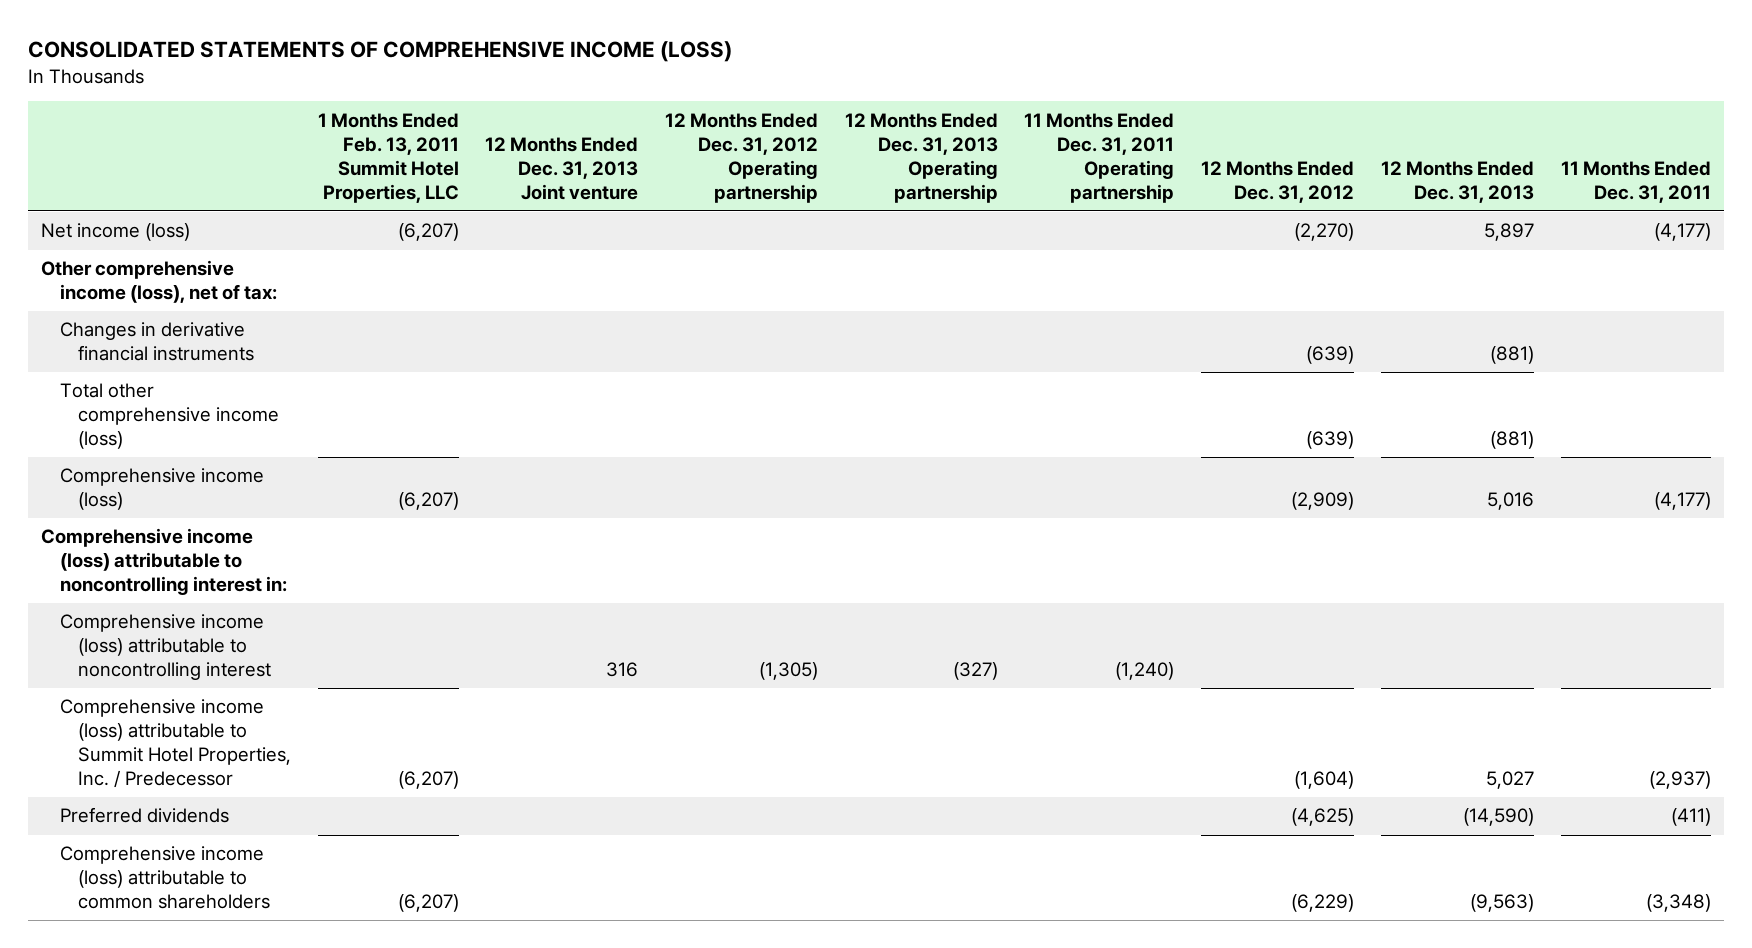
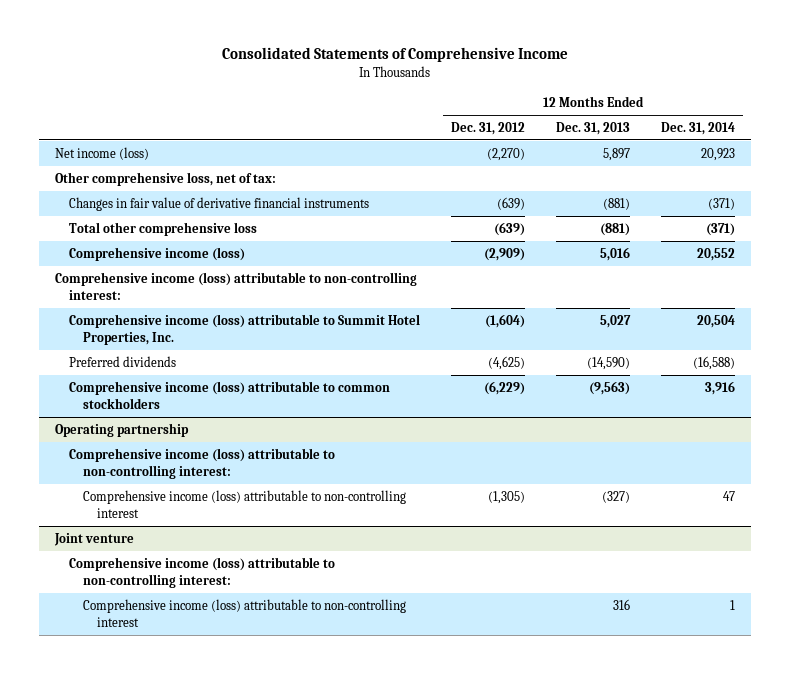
- CONSOLIDATED STATEMENTS OF COMPREHENSIVE INCOME (LOSS)
+ Consolidated Statements of Comprehensive Income
- | 1 Months Ended Feb. 13, 2011 Summit Hotel Properties, LLC | 12 Months Ended Dec. 31, 2013 Joint venture | 12 Months Ended Dec. 31, 2012 Operating partnership | 12 Months Ended Dec. 31, 2013 Operating partnership | 11 Months Ended Dec. 31, 2011 Operating partnership | 12 Months Ended Dec. 31, 2012 | 12 Months Ended Dec. 31, 2013 | 11 Months Ended Dec. 31, 2011
+ | 12 Months Ended Dec. 31, 2012 | 12 Months Ended Dec. 31, 2013 | 12 Months Ended Dec. 31, 2014
- Other comprehensive income (loss), net of tax:
- Changes in derivative financial instruments | | | | | | (639) | (881) |
- Total other comprehensive income (loss) | | | | | | (639) | (881) |
+ Other comprehensive loss, net of tax:
+ Changes in fair value of derivative financial instruments | (639) | (881) | (371)
+ Total other comprehensive loss | (639) | (881) | (371)
- Comprehensive income (loss) attributable to noncontrolling interest in:
- Comprehensive income (loss) attributable to noncontrolling interest | | 316 | (1,305) | (327) | (1,240) | | |
- Comprehensive income (loss) attributable to Summit Hotel Properties, Inc. / Predecessor | (6,207) | | | | | (1,604) | 5,027 | (2,937)
+ Comprehensive income (loss) attributable to non-controlling interest:
+ Comprehensive income (loss) attributable to Summit Hotel Properties, Inc. | (1,604) | 5,027 | 20,504
- Comprehensive income (loss) attributable to common shareholders | (6,207) | | | | | (6,229) | (9,563) | (3,348)
+ Comprehensive income (loss) attributable to common stockholders | (6,229) | (9,563) | 3,916
+ Operating partnership
+ Comprehensive income (loss) attributable to non-controlling interest:
+ Comprehensive income (loss) attributable to non-controlling interest | (1,305) | (327) | 47
+ Joint venture
+ Comprehensive income (loss) attributable to non-controlling interest:
+ Comprehensive income (loss) attributable to non-controlling interest | | 316 | 1

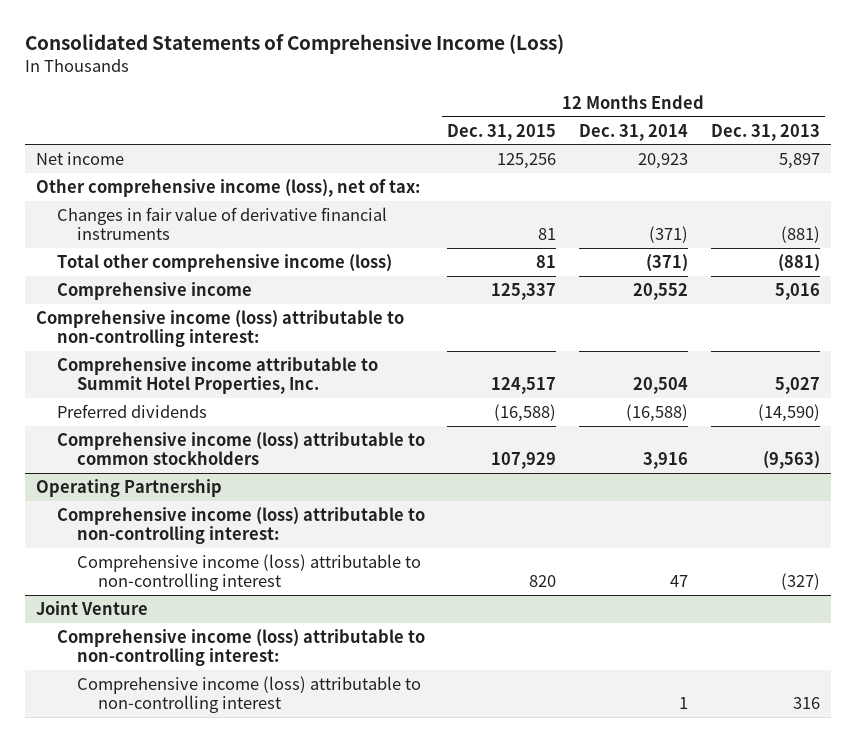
- Consolidated Statements of Comprehensive Income
+ Consolidated Statements of Comprehensive Income (Loss)
- | 12 Months Ended Dec. 31, 2012 | 12 Months Ended Dec. 31, 2013 | 12 Months Ended Dec. 31, 2014
+ | 12 Months Ended Dec. 31, 2015 | 12 Months Ended Dec. 31, 2014 | 12 Months Ended Dec. 31, 2013
- Net income (loss) | (2,270) | 5,897 | 20,923
- Other comprehensive loss, net of tax:
+ Net income | 125,256 | 20,923 | 5,897
+ Other comprehensive income (loss), net of tax:
- Total other comprehensive loss | (639) | (881) | (371)
- Comprehensive income (loss) | (2,909) | 5,016 | 20,552
+ Total other comprehensive income (loss) | 81 | (371) | (881)
+ Comprehensive income | 125,337 | 20,552 | 5,016
- Comprehensive income (loss) attributable to Summit Hotel Properties, Inc. | (1,604) | 5,027 | 20,504
+ Comprehensive income attributable to Summit Hotel Properties, Inc. | 124,517 | 20,504 | 5,027
- Operating partnership
+ Operating Partnership
- Joint venture
+ Joint Venture

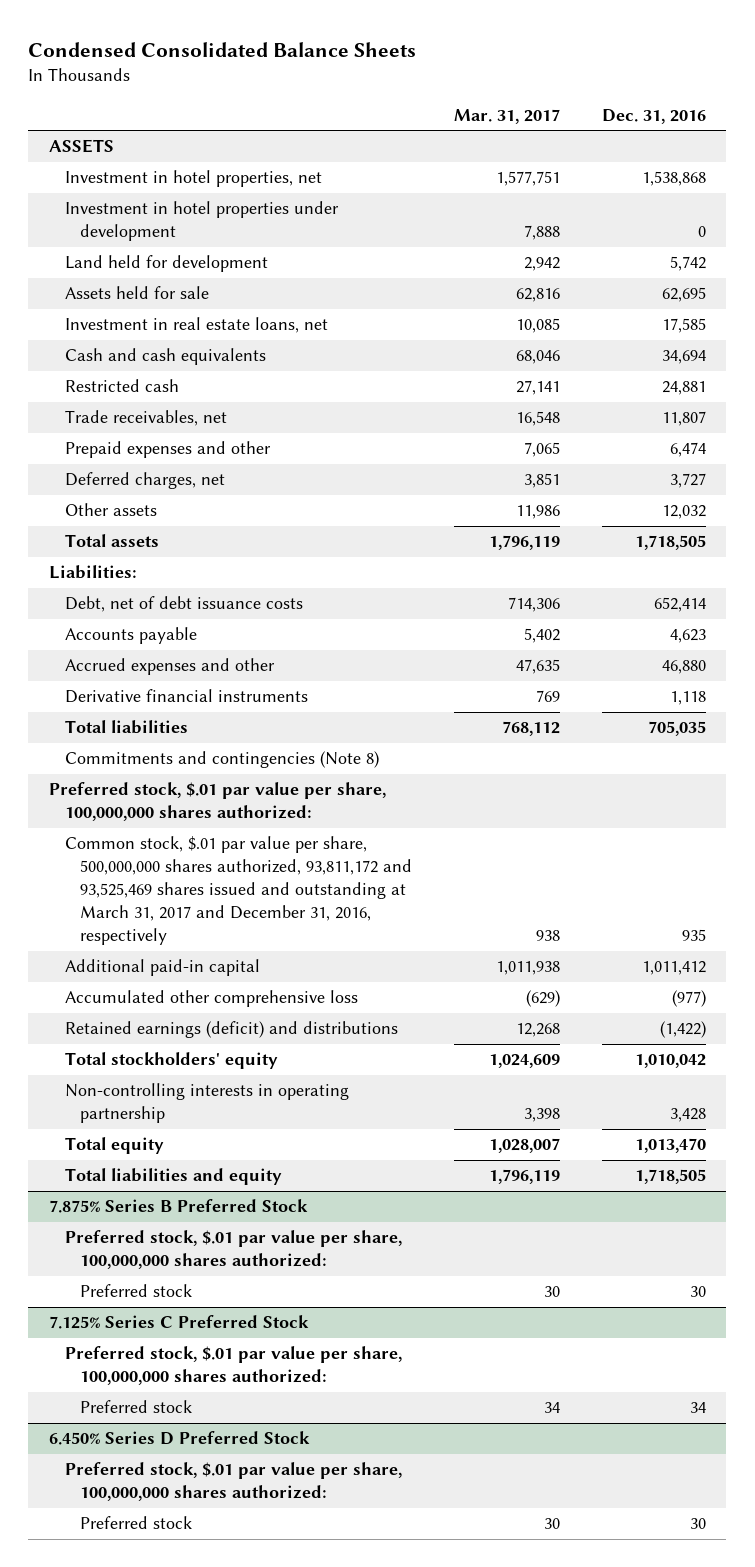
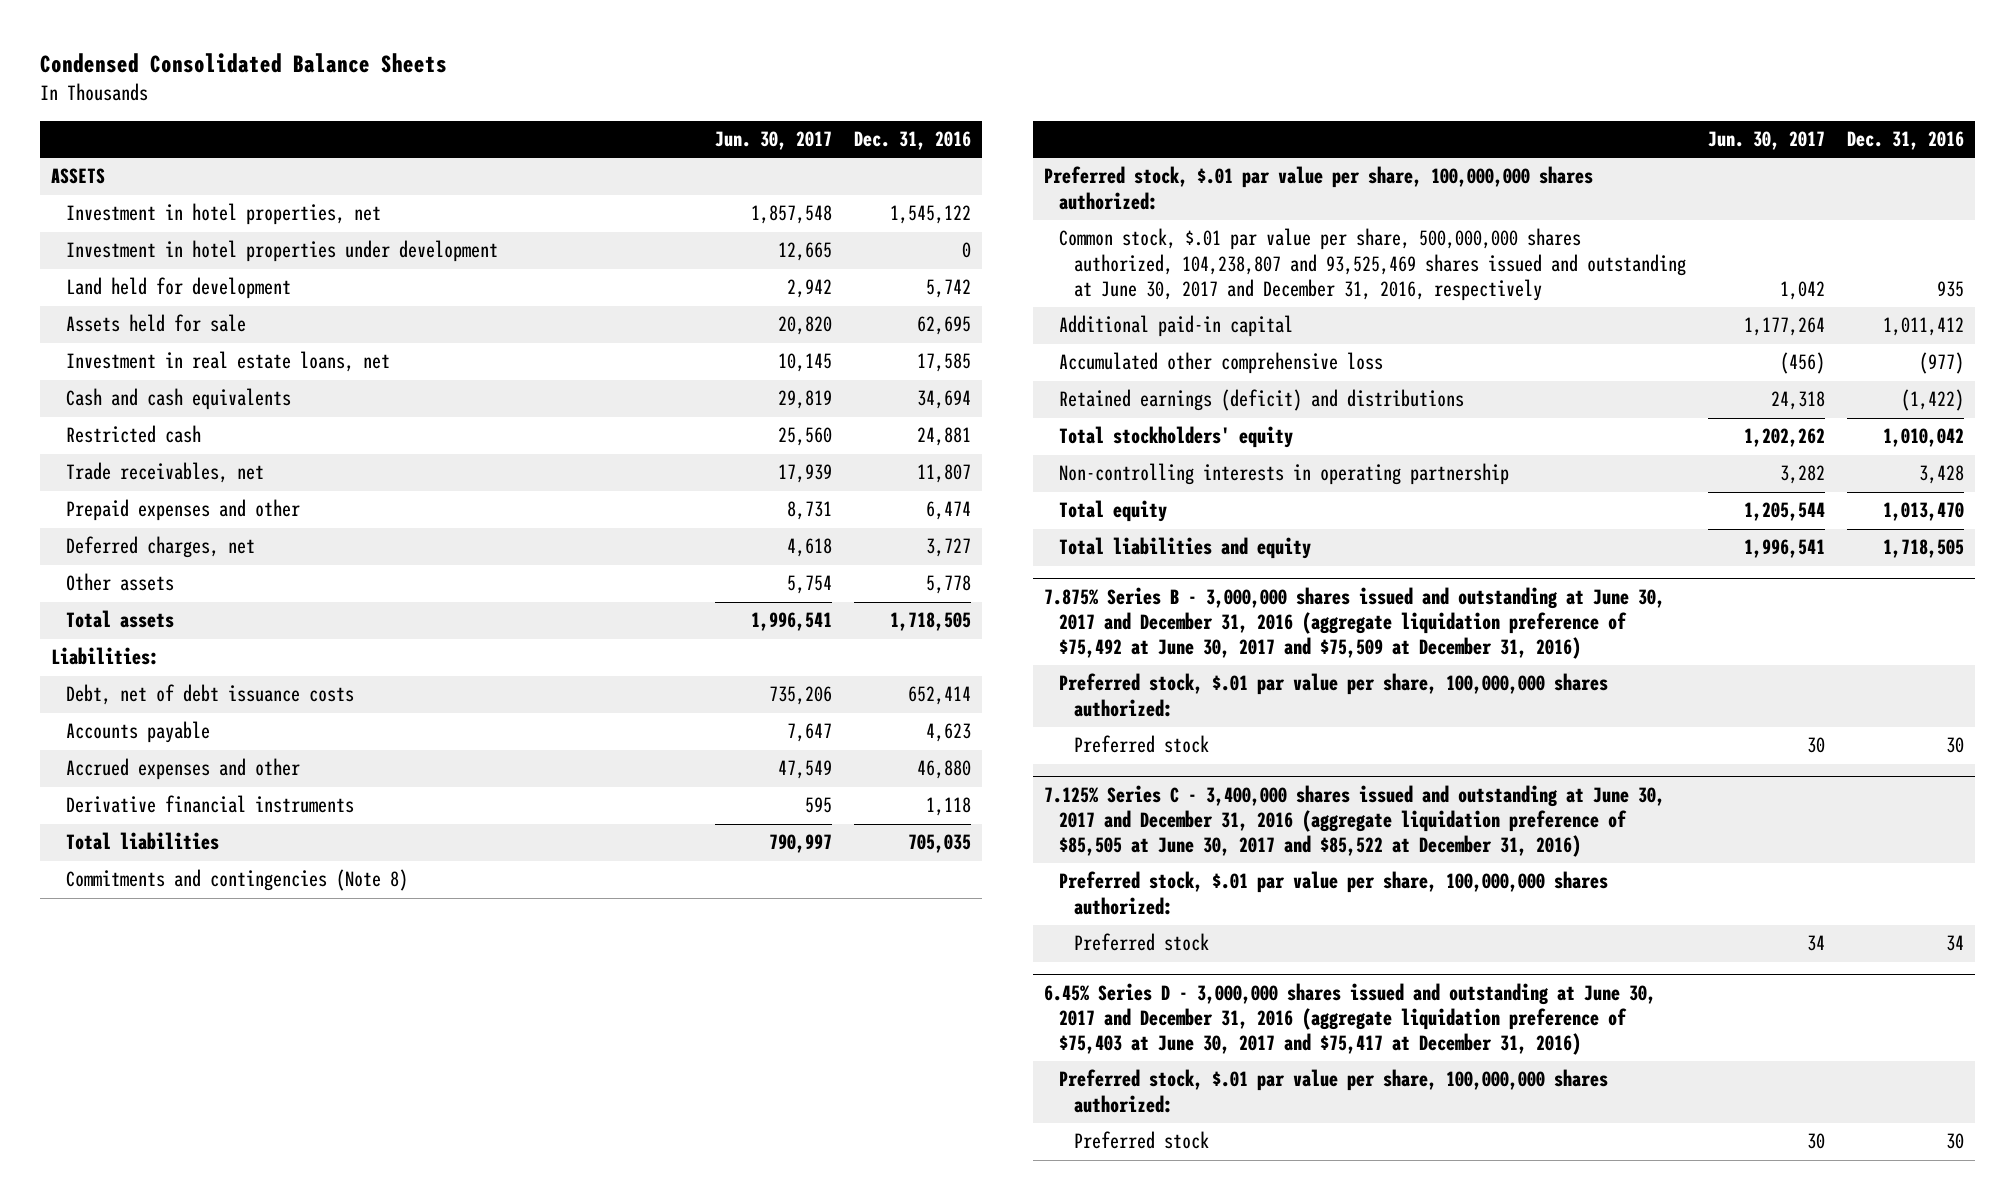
- | Mar. 31, 2017 | Dec. 31, 2016
+ | Jun. 30, 2017 | Dec. 31, 2016
- Investment in hotel properties, net | 1,577,751 | 1,538,868
+ Investment in hotel properties, net | 1,857,548 | 1,545,122
- Other assets | 11,986 | 12,032
+ Other assets | 5,754 | 5,778
- Common stock, $.01 par value per share, 500,000,000 shares authorized, 93,811,172 and 93,525,469 shares issued and outstanding at March 31, 2017 and December 31, 2016, respectively | 938 | 935
+ Common stock, $.01 par value per share, 500,000,000 shares authorized, 104,238,807 and 93,525,469 shares issued and outstanding at June 30, 2017 and December 31, 2016, respectively | 1,042 | 935
- 7.875% Series B Preferred Stock
+ 7.875% Series B - 3,000,000 shares issued and outstanding at June 30, 2017 and December 31, 2016 (aggregate liquidation preference of $75,492 at June 30, 2017 and $75,509 at December 31, 2016)
- 7.125% Series C Preferred Stock
+ 7.125% Series C - 3,400,000 shares issued and outstanding at June 30, 2017 and December 31, 2016 (aggregate liquidation preference of $85,505 at June 30, 2017 and $85,522 at December 31, 2016)
- 6.450% Series D Preferred Stock
+ 6.45% Series D - 3,000,000 shares issued and outstanding at June 30, 2017 and December 31, 2016 (aggregate liquidation preference of $75,403 at June 30, 2017 and $75,417 at December 31, 2016)

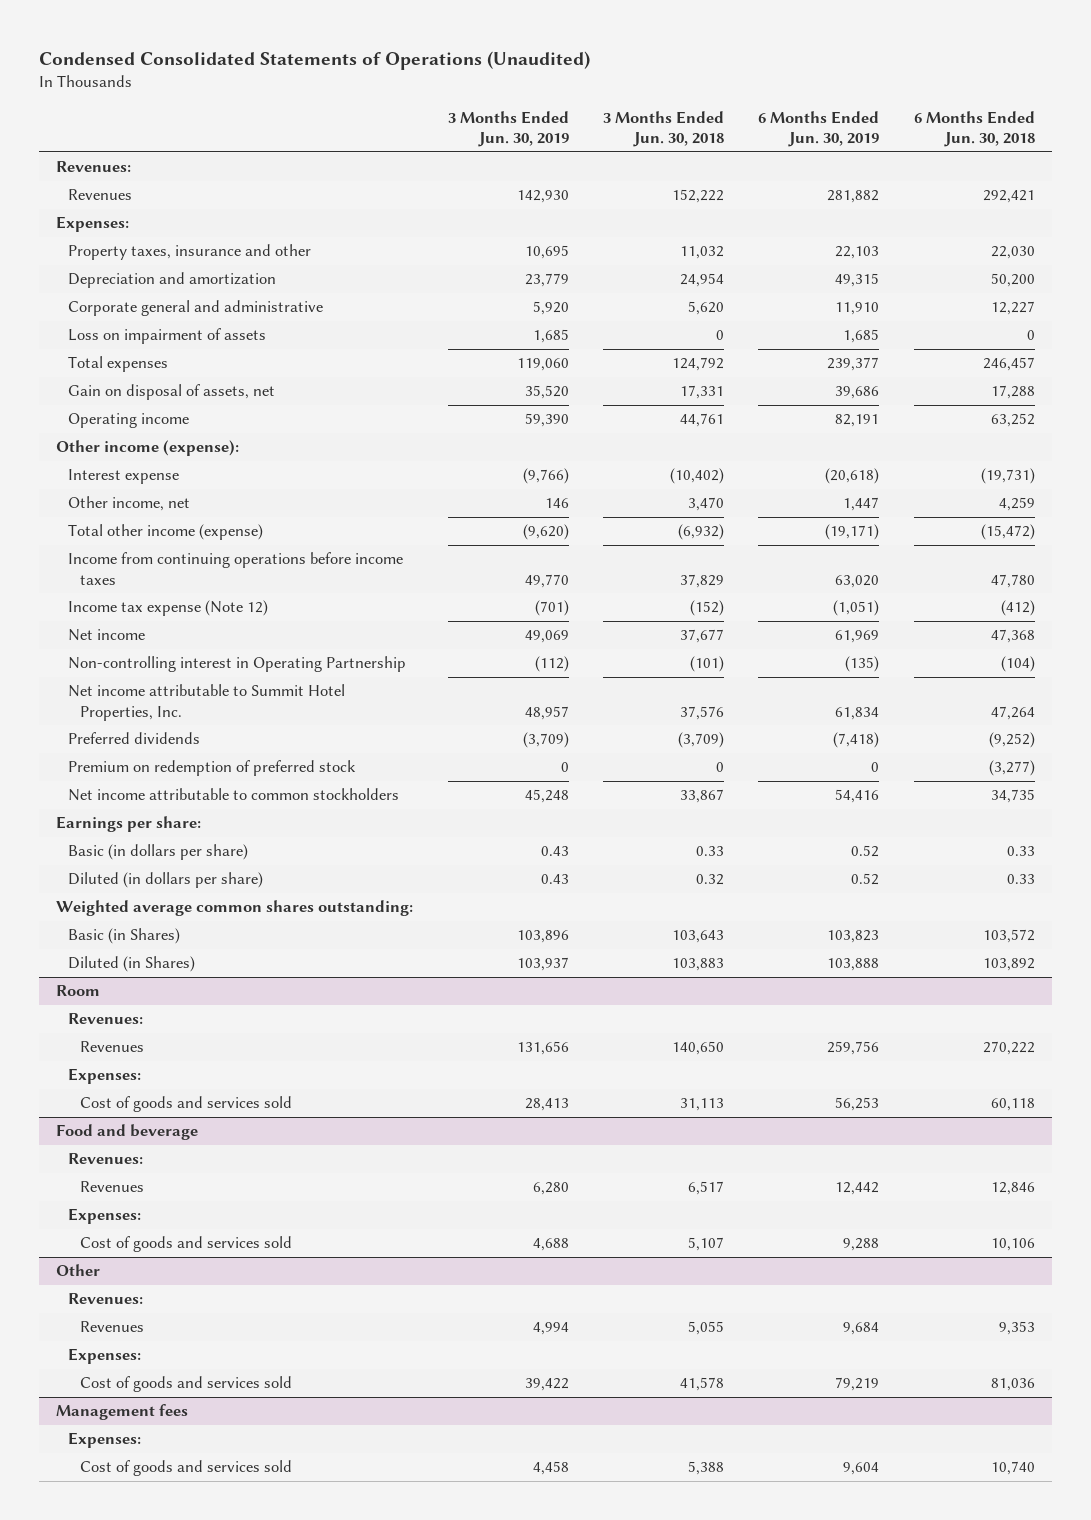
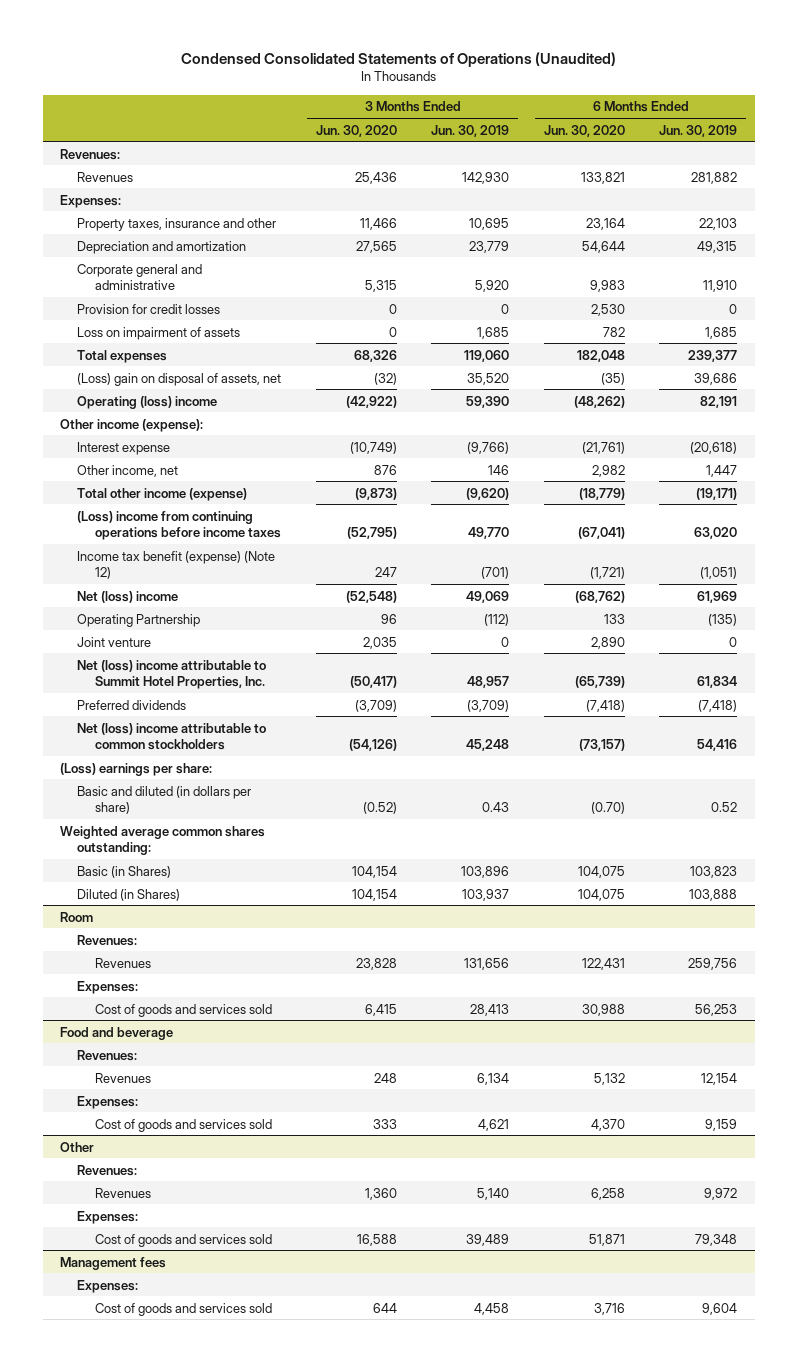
- | 3 Months Ended Jun. 30, 2019 | 3 Months Ended Jun. 30, 2018 | 6 Months Ended Jun. 30, 2019 | 6 Months Ended Jun. 30, 2018
+ | 3 Months Ended Jun. 30, 2020 | 3 Months Ended Jun. 30, 2019 | 6 Months Ended Jun. 30, 2020 | 6 Months Ended Jun. 30, 2019
+ Provision for credit losses | 0 | 0 | 2,530 | 0
- Gain on disposal of assets, net | 35,520 | 17,331 | 39,686 | 17,288
- Operating income | 59,390 | 44,761 | 82,191 | 63,252
+ (Loss) gain on disposal of assets, net | (32) | 35,520 | (35) | 39,686
+ Operating (loss) income | (42,922) | 59,390 | (48,262) | 82,191
- Income from continuing operations before income taxes | 49,770 | 37,829 | 63,020 | 47,780
- Income tax expense (Note 12) | (701) | (152) | (1,051) | (412)
- Net income | 49,069 | 37,677 | 61,969 | 47,368
- Non-controlling interest in Operating Partnership | (112) | (101) | (135) | (104)
- Net income attributable to Summit Hotel Properties, Inc. | 48,957 | 37,576 | 61,834 | 47,264
+ (Loss) income from continuing operations before income taxes | (52,795) | 49,770 | (67,041) | 63,020
+ Income tax benefit (expense) (Note 12) | 247 | (701) | (1,721) | (1,051)
+ Net (loss) income | (52,548) | 49,069 | (68,762) | 61,969
+ Operating Partnership | 96 | (112) | 133 | (135)
+ Joint venture | 2,035 | 0 | 2,890 | 0
+ Net (loss) income attributable to Summit Hotel Properties, Inc. | (50,417) | 48,957 | (65,739) | 61,834
- Premium on redemption of preferred stock | 0 | 0 | 0 | (3,277)
- Net income attributable to common stockholders | 45,248 | 33,867 | 54,416 | 34,735
- Earnings per share:
- Basic (in dollars per share) | 0.43 | 0.33 | 0.52 | 0.33
- Diluted (in dollars per share) | 0.43 | 0.32 | 0.52 | 0.33
+ Net (loss) income attributable to common stockholders | (54,126) | 45,248 | (73,157) | 54,416
+ (Loss) earnings per share:
+ Basic and diluted (in dollars per share) | (0.52) | 0.43 | (0.70) | 0.52
@ Food and beverage
- Revenues | 6,280 | 6,517 | 12,442 | 12,846
+ Revenues | 248 | 6,134 | 5,132 | 12,154
- Cost of goods and services sold | 4,688 | 5,107 | 9,288 | 10,106
+ Cost of goods and services sold | 333 | 4,621 | 4,370 | 9,159
@ Other
- Revenues | 4,994 | 5,055 | 9,684 | 9,353
+ Revenues | 1,360 | 5,140 | 6,258 | 9,972
- Cost of goods and services sold | 39,422 | 41,578 | 79,219 | 81,036
+ Cost of goods and services sold | 16,588 | 39,489 | 51,871 | 79,348

